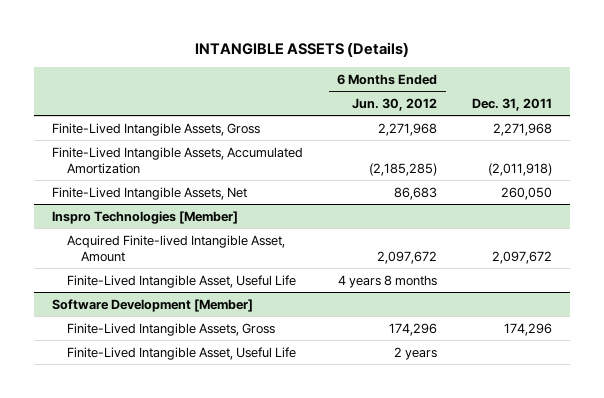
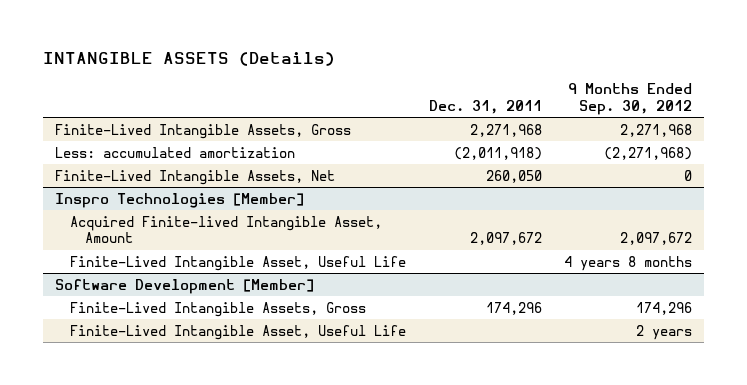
- | 6 Months Ended Jun. 30, 2012 | Dec. 31, 2011
+ | Dec. 31, 2011 | 9 Months Ended Sep. 30, 2012
- Finite-Lived Intangible Assets, Accumulated Amortization | (2,185,285) | (2,011,918)
+ Less: accumulated amortization | (2,011,918) | (2,271,968)

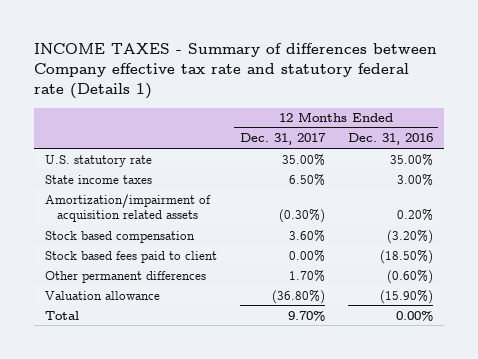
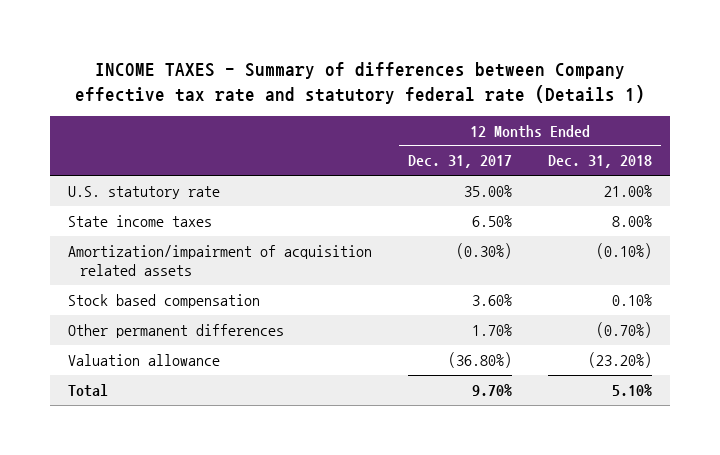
- | 12 Months Ended Dec. 31, 2017 | 12 Months Ended Dec. 31, 2016
+ | 12 Months Ended Dec. 31, 2017 | 12 Months Ended Dec. 31, 2018
- Stock based fees paid to client | 0.00% | (18.50%)

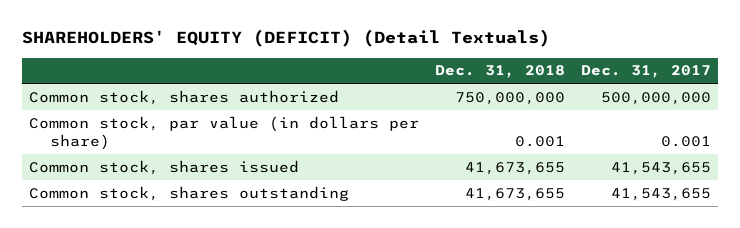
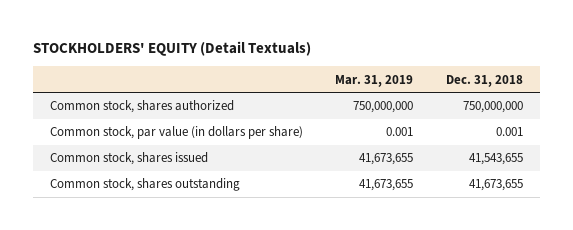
- SHAREHOLDERS' EQUITY (DEFICIT) (Detail Textuals)
+ STOCKHOLDERS' EQUITY (Detail Textuals)
- | Dec. 31, 2018 | Dec. 31, 2017
+ | Mar. 31, 2019 | Dec. 31, 2018
- Common stock, shares issued | 41,673,655 | 41,543,655
+ Common stock, shares issued | 41,673,655 | 41,543,655

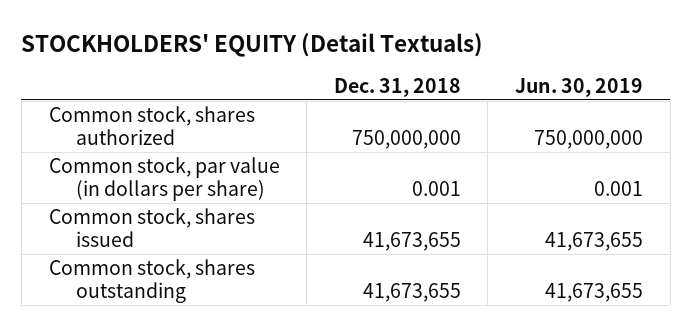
- | Mar. 31, 2019 | Dec. 31, 2018
+ | Dec. 31, 2018 | Jun. 30, 2019
- Common stock, shares issued | 41,673,655 | 41,543,655
+ Common stock, shares issued | 41,673,655 | 41,673,655

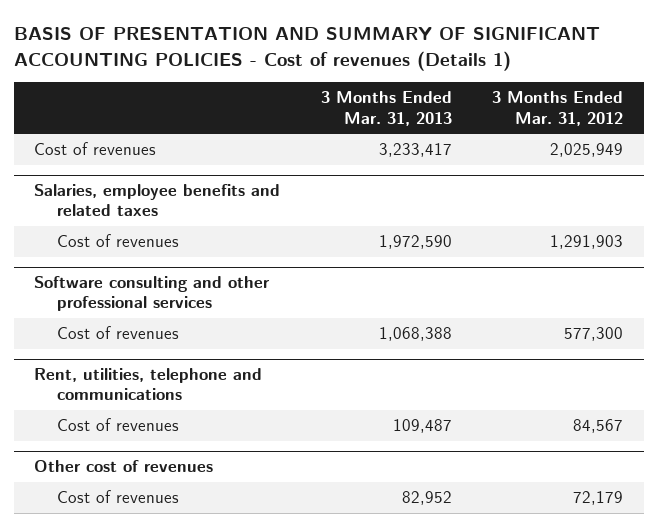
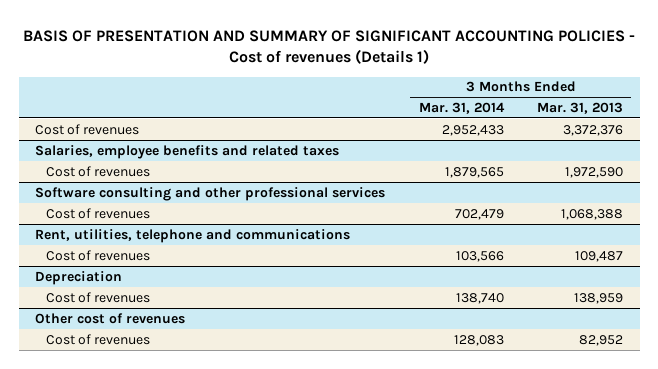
- | 3 Months Ended Mar. 31, 2013 | 3 Months Ended Mar. 31, 2012
+ | 3 Months Ended Mar. 31, 2014 | 3 Months Ended Mar. 31, 2013
- Cost of revenues | 3,233,417 | 2,025,949
+ Cost of revenues | 2,952,433 | 3,372,376
+ Depreciation
+ Cost of revenues | 138,740 | 138,959

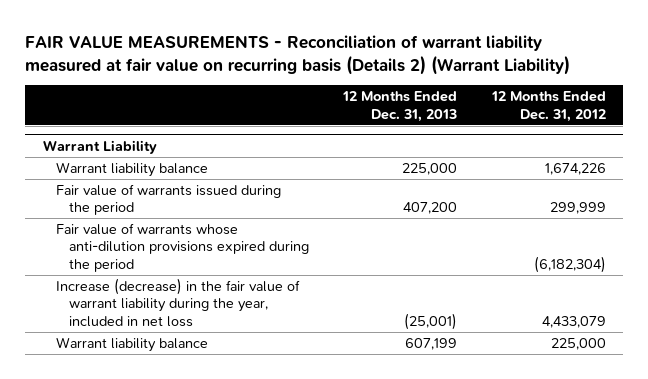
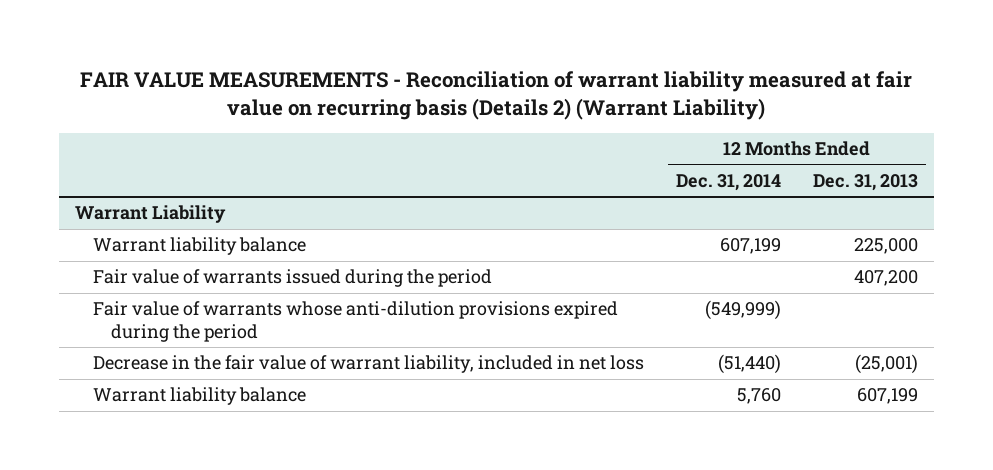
- | 12 Months Ended Dec. 31, 2013 | 12 Months Ended Dec. 31, 2012
+ | 12 Months Ended Dec. 31, 2014 | 12 Months Ended Dec. 31, 2013
@ Warrant Liability
- Increase (decrease) in the fair value of warrant liability during the year, included in net loss | (25,001) | 4,433,079
+ Decrease in the fair value of warrant liability, included in net loss | (51,440) | (25,001)

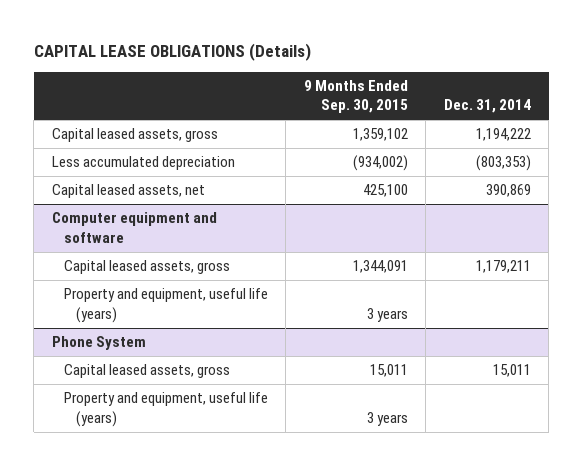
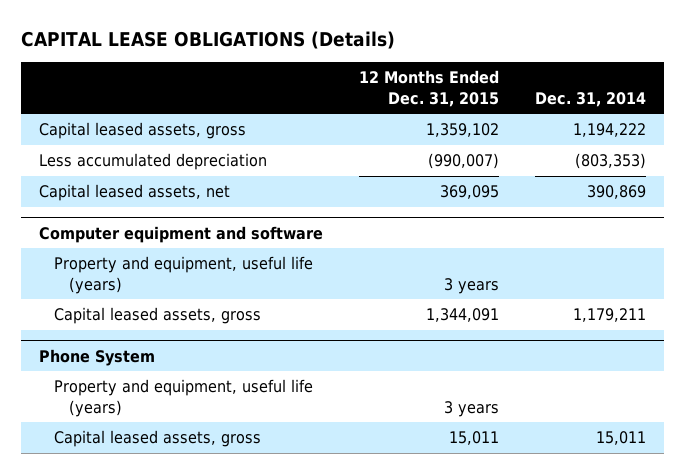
- | 9 Months Ended Sep. 30, 2015 | Dec. 31, 2014
+ | 12 Months Ended Dec. 31, 2015 | Dec. 31, 2014
@ Computer equipment and software
moved down: Capital leased assets, gross | 1,344,091 | 1,179,211
@ Phone System
moved down: Capital leased assets, gross | 15,011 | 15,011

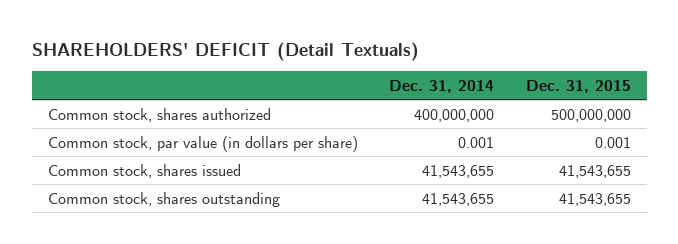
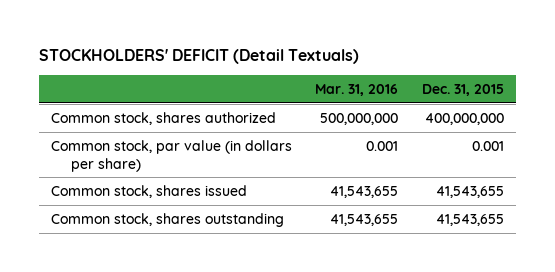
- SHAREHOLDERS' DEFICIT (Detail Textuals)
+ STOCKHOLDERS' DEFICIT (Detail Textuals)
- | Dec. 31, 2014 | Dec. 31, 2015
+ | Mar. 31, 2016 | Dec. 31, 2015
- Common stock, shares authorized | 400,000,000 | 500,000,000
+ Common stock, shares authorized | 500,000,000 | 400,000,000

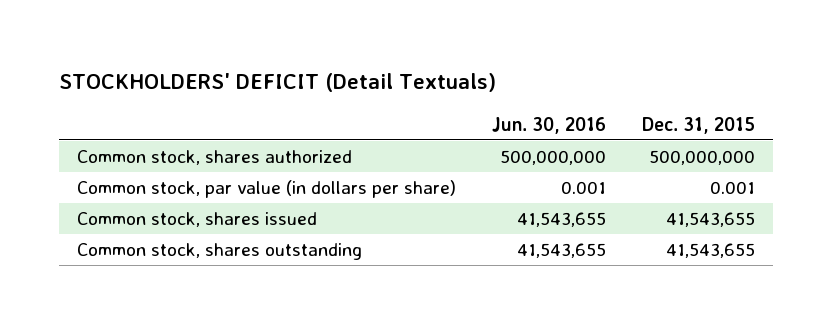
- | Mar. 31, 2016 | Dec. 31, 2015
+ | Jun. 30, 2016 | Dec. 31, 2015
- Common stock, shares authorized | 500,000,000 | 400,000,000
+ Common stock, shares authorized | 500,000,000 | 500,000,000

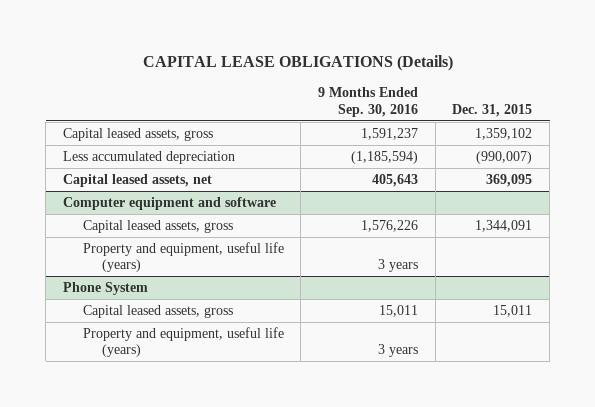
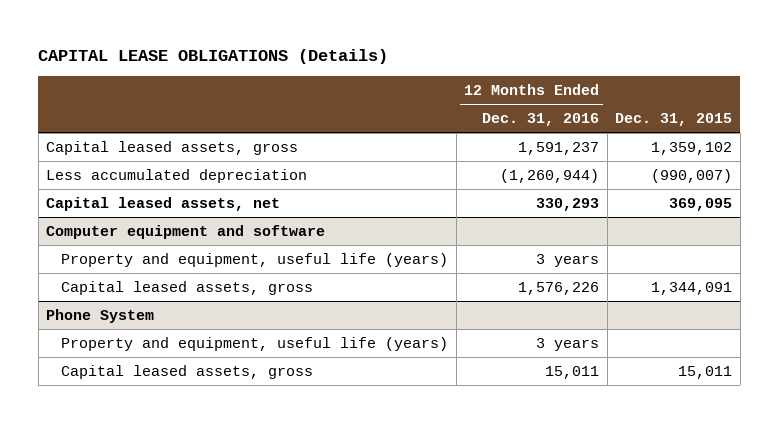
- | 9 Months Ended Sep. 30, 2016 | Dec. 31, 2015
+ | 12 Months Ended Dec. 31, 2016 | Dec. 31, 2015
@ Computer equipment and software
moved down: Capital leased assets, gross | 1,576,226 | 1,344,091
@ Phone System
moved down: Capital leased assets, gross | 15,011 | 15,011

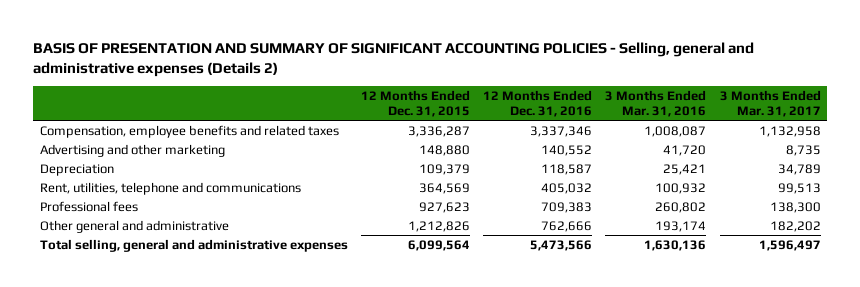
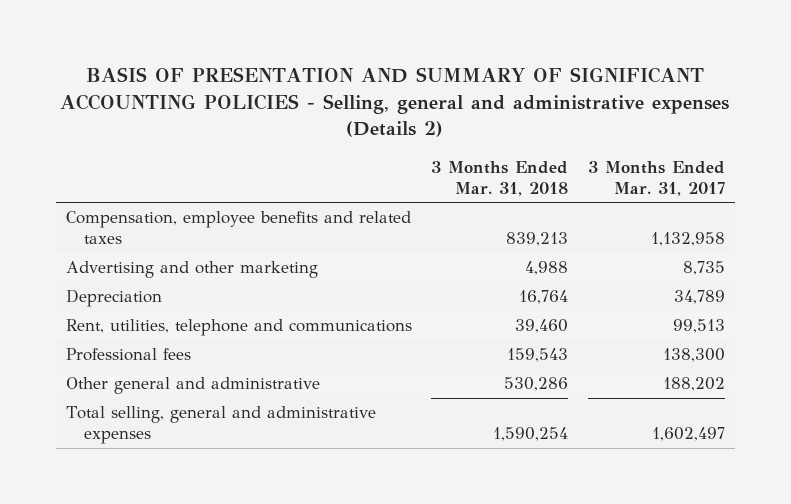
- | 12 Months Ended Dec. 31, 2015 | 12 Months Ended Dec. 31, 2016 | 3 Months Ended Mar. 31, 2016 | 3 Months Ended Mar. 31, 2017
+ | 3 Months Ended Mar. 31, 2018 | 3 Months Ended Mar. 31, 2017
- Other general and administrative | 1,212,826 | 762,666 | 193,174 | 182,202
- Total selling, general and administrative expenses | 6,099,564 | 5,473,566 | 1,630,136 | 1,596,497
+ Other general and administrative | 530,286 | 188,202
+ Total selling, general and administrative expenses | 1,590,254 | 1,602,497

